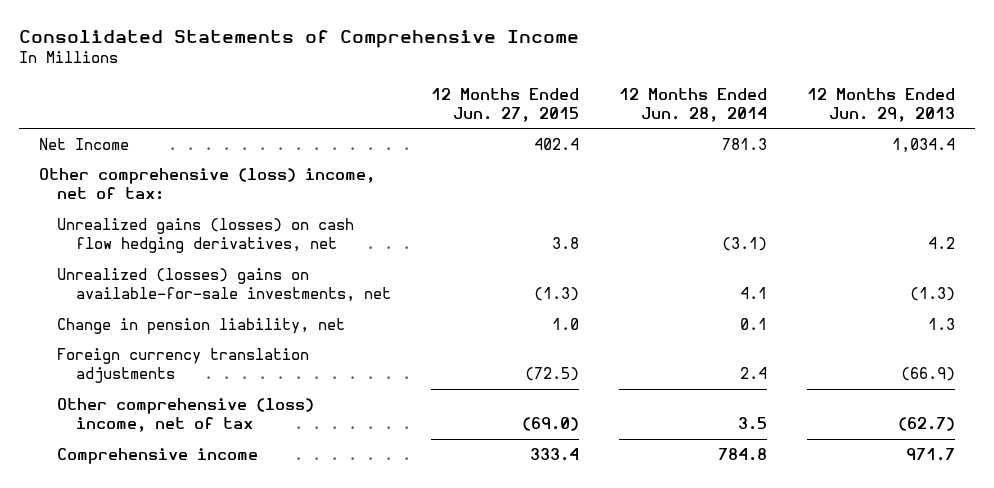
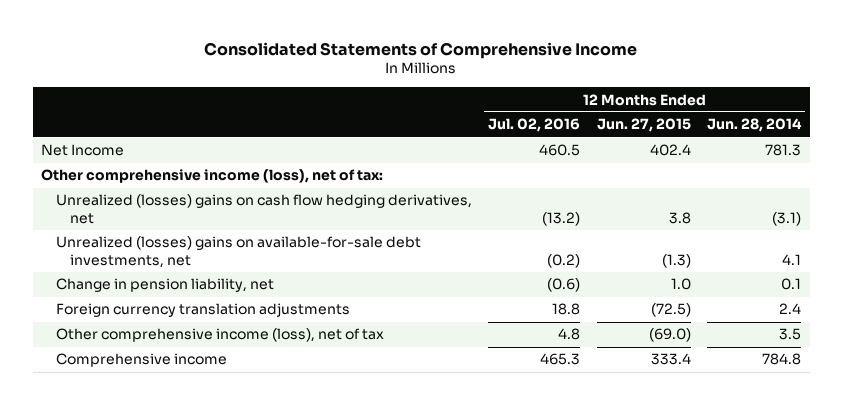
- | 12 Months Ended Jun. 27, 2015 | 12 Months Ended Jun. 28, 2014 | 12 Months Ended Jun. 29, 2013
+ | 12 Months Ended Jul. 02, 2016 | 12 Months Ended Jun. 27, 2015 | 12 Months Ended Jun. 28, 2014
- Other comprehensive (loss) income, net of tax:
- Unrealized gains (losses) on cash flow hedging derivatives, net | 3.8 | (3.1) | 4.2
- Unrealized (losses) gains on available-for-sale investments, net | (1.3) | 4.1 | (1.3)
+ Other comprehensive income (loss), net of tax:
+ Unrealized (losses) gains on cash flow hedging derivatives, net | (13.2) | 3.8 | (3.1)
+ Unrealized (losses) gains on available-for-sale debt investments, net | (0.2) | (1.3) | 4.1
- Other comprehensive (loss) income, net of tax | (69.0) | 3.5 | (62.7)
+ Other comprehensive income (loss), net of tax | 4.8 | (69.0) | 3.5

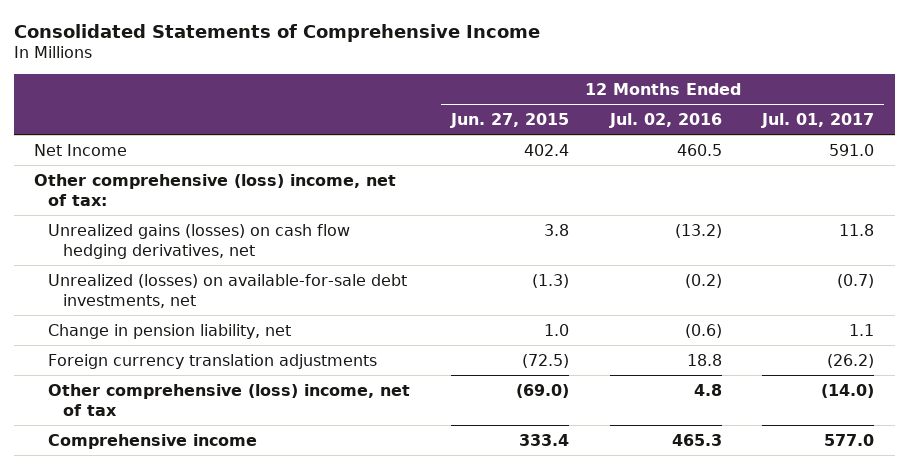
- | 12 Months Ended Jul. 02, 2016 | 12 Months Ended Jun. 27, 2015 | 12 Months Ended Jun. 28, 2014
+ | 12 Months Ended Jun. 27, 2015 | 12 Months Ended Jul. 02, 2016 | 12 Months Ended Jul. 01, 2017
- Other comprehensive income (loss), net of tax:
- Unrealized (losses) gains on cash flow hedging derivatives, net | (13.2) | 3.8 | (3.1)
- Unrealized (losses) gains on available-for-sale debt investments, net | (0.2) | (1.3) | 4.1
+ Other comprehensive (loss) income, net of tax:
+ Unrealized gains (losses) on cash flow hedging derivatives, net | 3.8 | (13.2) | 11.8
+ Unrealized (losses) on available-for-sale debt investments, net | (1.3) | (0.2) | (0.7)
- Other comprehensive income (loss), net of tax | 4.8 | (69.0) | 3.5
+ Other comprehensive (loss) income, net of tax | (69.0) | 4.8 | (14.0)

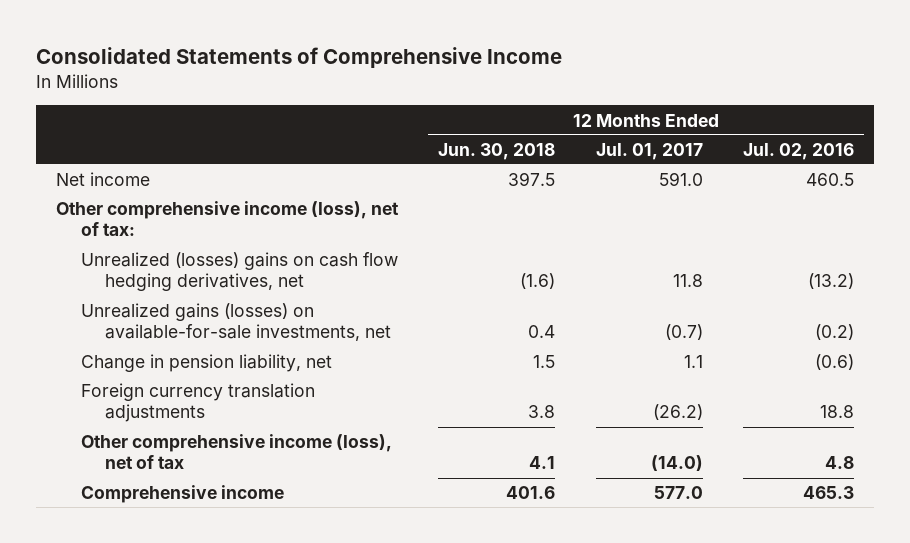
- | 12 Months Ended Jun. 27, 2015 | 12 Months Ended Jul. 02, 2016 | 12 Months Ended Jul. 01, 2017
+ | 12 Months Ended Jun. 30, 2018 | 12 Months Ended Jul. 01, 2017 | 12 Months Ended Jul. 02, 2016
- Net Income | 402.4 | 460.5 | 591.0
- Other comprehensive (loss) income, net of tax:
- Unrealized gains (losses) on cash flow hedging derivatives, net | 3.8 | (13.2) | 11.8
- Unrealized (losses) on available-for-sale debt investments, net | (1.3) | (0.2) | (0.7)
+ Net income | 397.5 | 591.0 | 460.5
+ Other comprehensive income (loss), net of tax:
+ Unrealized (losses) gains on cash flow hedging derivatives, net | (1.6) | 11.8 | (13.2)
+ Unrealized gains (losses) on available-for-sale investments, net | 0.4 | (0.7) | (0.2)
- Other comprehensive (loss) income, net of tax | (69.0) | 4.8 | (14.0)
+ Other comprehensive income (loss), net of tax | 4.1 | (14.0) | 4.8

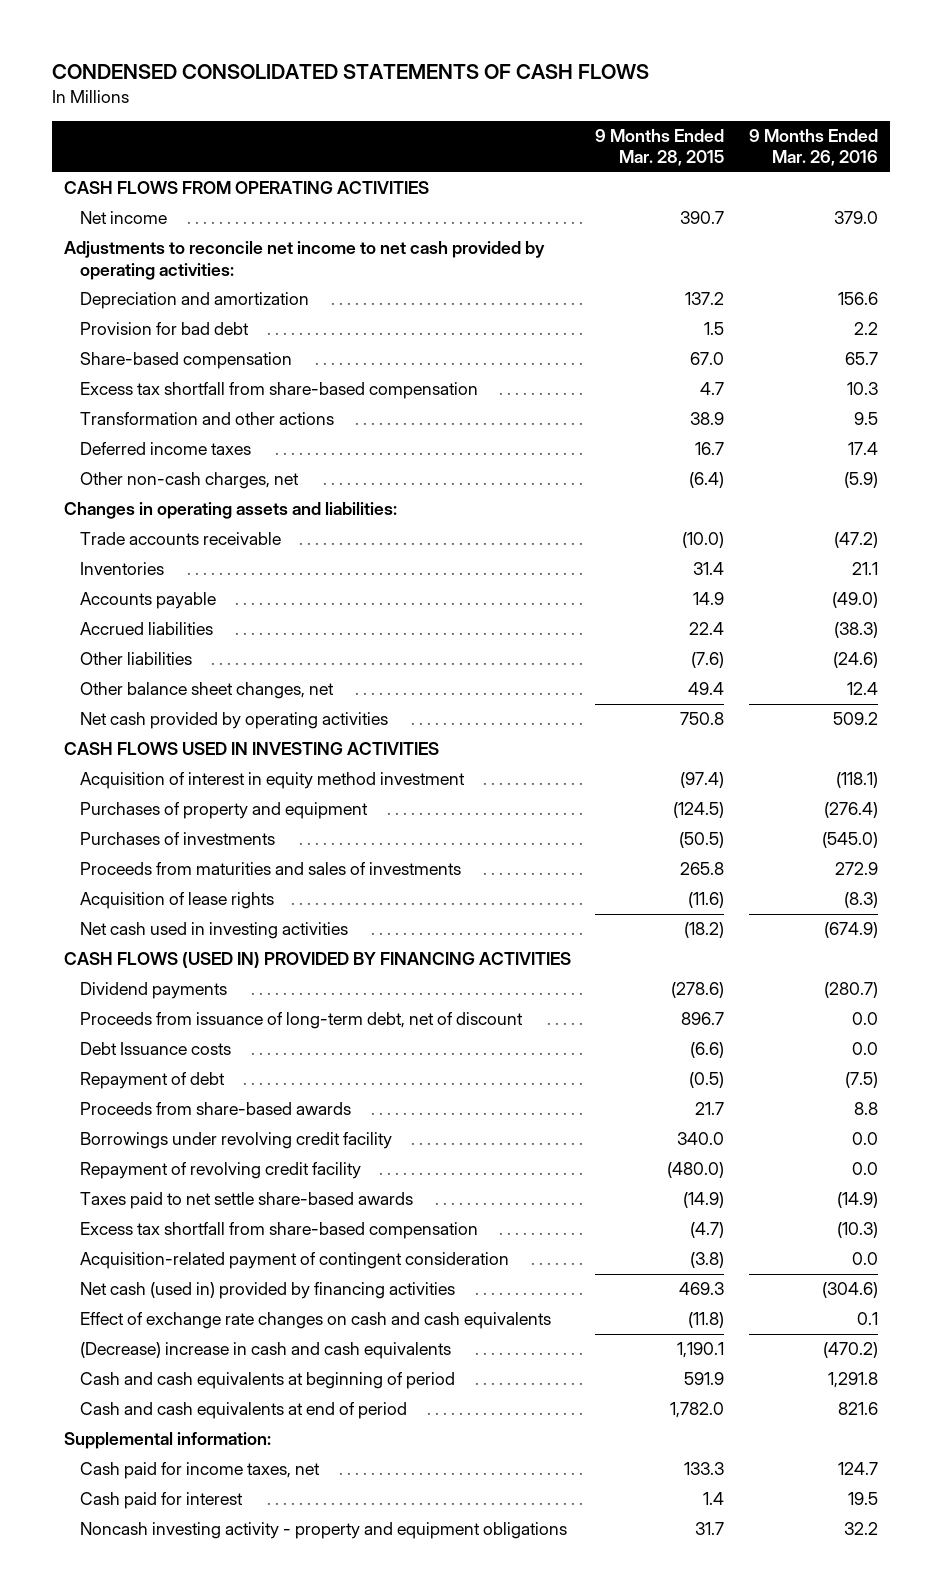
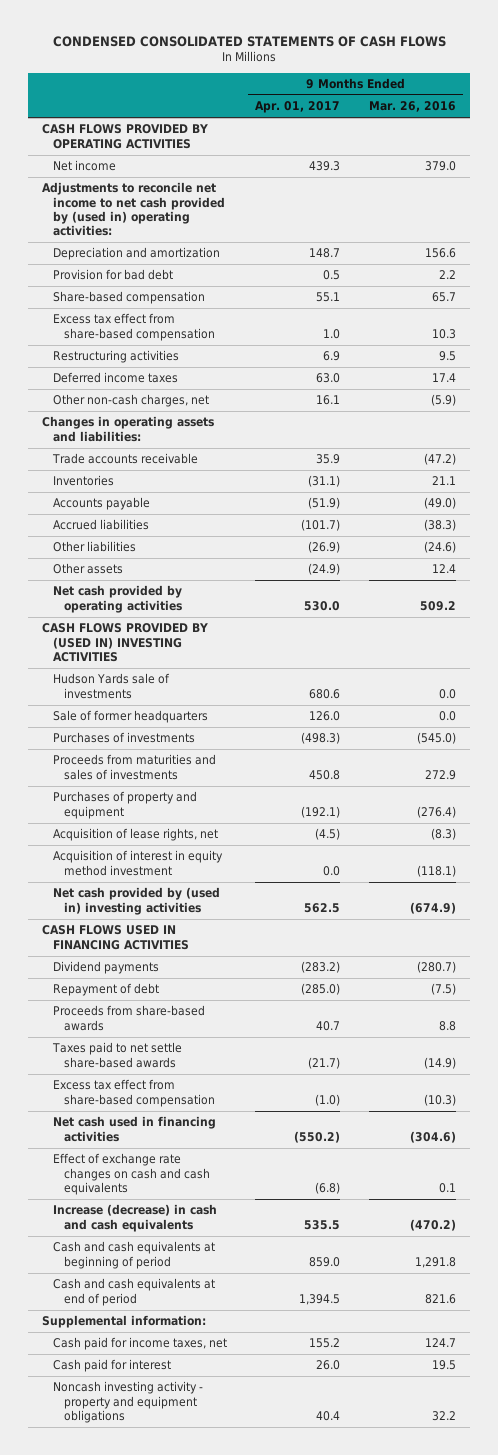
- | 9 Months Ended Mar. 28, 2015 | 9 Months Ended Mar. 26, 2016
+ | 9 Months Ended Apr. 01, 2017 | 9 Months Ended Mar. 26, 2016
- CASH FLOWS FROM OPERATING ACTIVITIES
+ CASH FLOWS PROVIDED BY OPERATING ACTIVITIES
- Adjustments to reconcile net income to net cash provided by operating activities:
+ Adjustments to reconcile net income to net cash provided by (used in) operating activities:
- Excess tax shortfall from share-based compensation | 4.7 | 10.3
- Transformation and other actions | 38.9 | 9.5
+ Excess tax effect from share-based compensation | 1.0 | 10.3
+ Restructuring activities | 6.9 | 9.5
- Other balance sheet changes, net | 49.4 | 12.4
+ Other assets | (24.9) | 12.4
- CASH FLOWS USED IN INVESTING ACTIVITIES
+ CASH FLOWS PROVIDED BY (USED IN) INVESTING ACTIVITIES
+ Hudson Yards sale of investments | 680.6 | 0.0
+ Sale of former headquarters | 126.0 | 0.0
- Acquisition of lease rights | (11.6) | (8.3)
- Net cash used in investing activities | (18.2) | (674.9)
- CASH FLOWS (USED IN) PROVIDED BY FINANCING ACTIVITIES
moved down: Purchases of property and equipment | (192.1) | (276.4)
+ Acquisition of lease rights, net | (4.5) | (8.3)
moved down: Acquisition of interest in equity method investment | 0.0 | (118.1)
+ Net cash provided by (used in) investing activities | 562.5 | (674.9)
+ CASH FLOWS USED IN FINANCING ACTIVITIES
- Proceeds from issuance of long-term debt, net of discount | 896.7 | 0.0
- Debt Issuance costs | (6.6) | 0.0
- Borrowings under revolving credit facility | 340.0 | 0.0
- Repayment of revolving credit facility | (480.0) | 0.0
- Excess tax shortfall from share-based compensation | (4.7) | (10.3)
- Acquisition-related payment of contingent consideration | (3.8) | 0.0
- Net cash (used in) provided by financing activities | 469.3 | (304.6)
+ Excess tax effect from share-based compensation | (1.0) | (10.3)
+ Net cash used in financing activities | (550.2) | (304.6)
- (Decrease) increase in cash and cash equivalents | 1,190.1 | (470.2)
+ Increase (decrease) in cash and cash equivalents | 535.5 | (470.2)

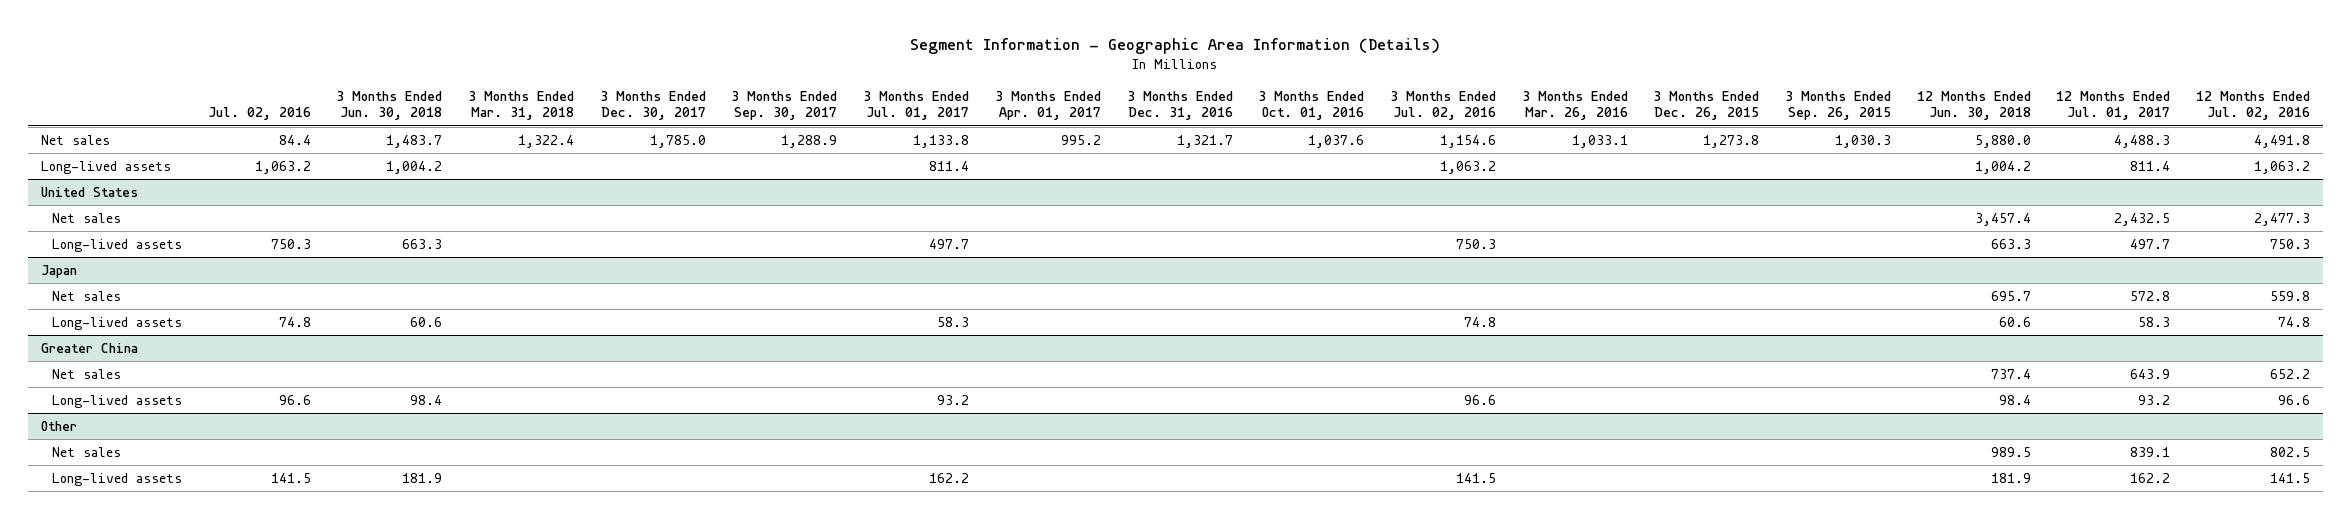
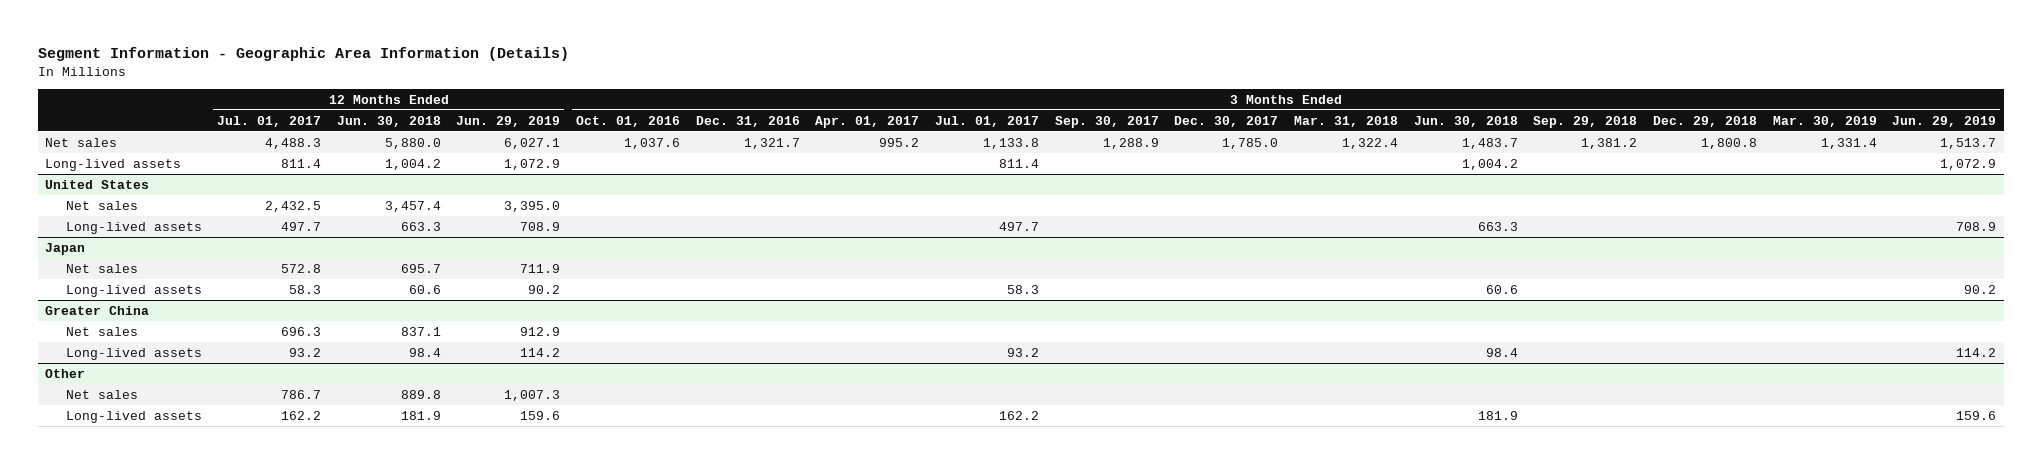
- | Jul. 02, 2016 | 3 Months Ended Jun. 30, 2018 | 3 Months Ended Mar. 31, 2018 | 3 Months Ended Dec. 30, 2017 | 3 Months Ended Sep. 30, 2017 | 3 Months Ended Jul. 01, 2017 | 3 Months Ended Apr. 01, 2017 | 3 Months Ended Dec. 31, 2016 | 3 Months Ended Oct. 01, 2016 | 3 Months Ended Jul. 02, 2016 | 3 Months Ended Mar. 26, 2016 | 3 Months Ended Dec. 26, 2015 | 3 Months Ended Sep. 26, 2015 | 12 Months Ended Jun. 30, 2018 | 12 Months Ended Jul. 01, 2017 | 12 Months Ended Jul. 02, 2016
+ | 12 Months Ended Jul. 01, 2017 | 12 Months Ended Jun. 30, 2018 | 12 Months Ended Jun. 29, 2019 | 3 Months Ended Oct. 01, 2016 | 3 Months Ended Dec. 31, 2016 | 3 Months Ended Apr. 01, 2017 | 3 Months Ended Jul. 01, 2017 | 3 Months Ended Sep. 30, 2017 | 3 Months Ended Dec. 30, 2017 | 3 Months Ended Mar. 31, 2018 | 3 Months Ended Jun. 30, 2018 | 3 Months Ended Sep. 29, 2018 | 3 Months Ended Dec. 29, 2018 | 3 Months Ended Mar. 30, 2019 | 3 Months Ended Jun. 29, 2019
@ Greater China
- Net sales | | | | | | | | | | | | | | 737.4 | 643.9 | 652.2
+ Net sales | 696.3 | 837.1 | 912.9 | | | | | | | | | | | |
@ Other
- Net sales | | | | | | | | | | | | | | 989.5 | 839.1 | 802.5
+ Net sales | 786.7 | 889.8 | 1,007.3 | | | | | | | | | | | |

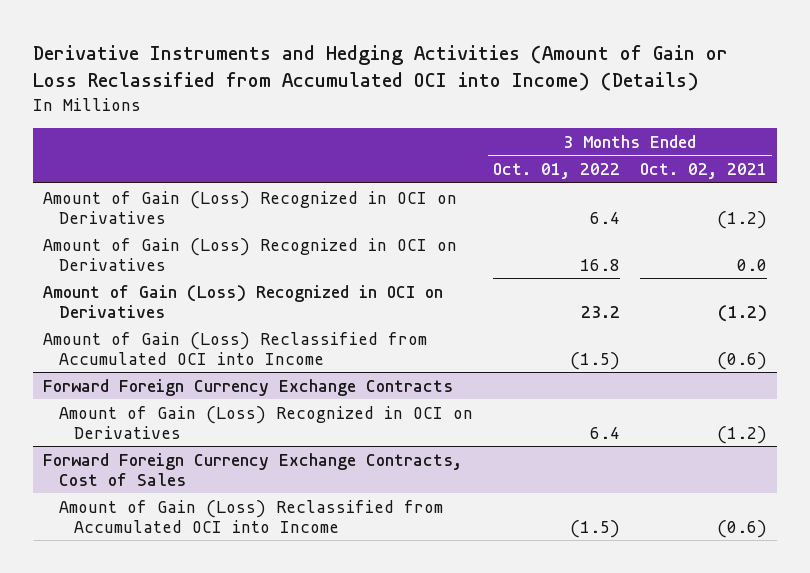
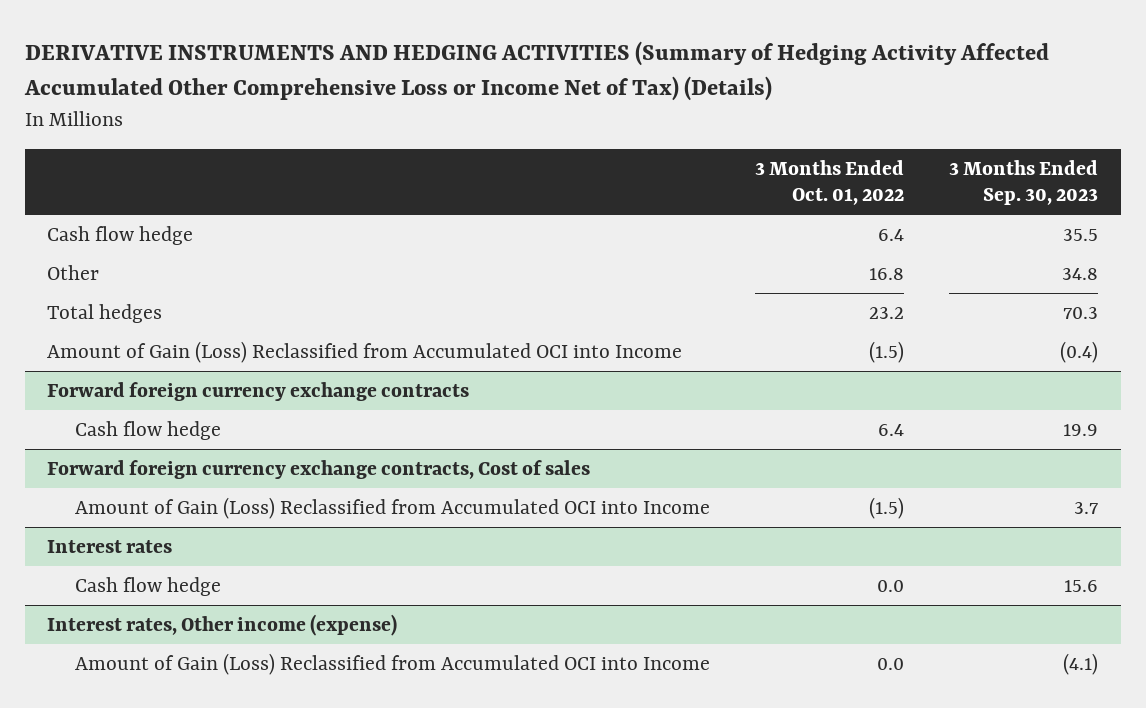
- Derivative Instruments and Hedging Activities (Amount of Gain or Loss Reclassified from Accumulated OCI into Income) (Details)
+ DERIVATIVE INSTRUMENTS AND HEDGING ACTIVITIES (Summary of Hedging Activity Affected Accumulated Other Comprehensive Loss or Income Net of Tax) (Details)
- | 3 Months Ended Oct. 01, 2022 | 3 Months Ended Oct. 02, 2021
+ | 3 Months Ended Oct. 01, 2022 | 3 Months Ended Sep. 30, 2023
- Amount of Gain (Loss) Recognized in OCI on Derivatives | 6.4 | (1.2)
- Amount of Gain (Loss) Recognized in OCI on Derivatives | 16.8 | 0.0
- Amount of Gain (Loss) Recognized in OCI on Derivatives | 23.2 | (1.2)
+ Cash flow hedge | 6.4 | 35.5
+ Other | 16.8 | 34.8
+ Total hedges | 23.2 | 70.3
- Forward Foreign Currency Exchange Contracts
- Amount of Gain (Loss) Recognized in OCI on Derivatives | 6.4 | (1.2)
- Forward Foreign Currency Exchange Contracts, Cost of Sales
+ Forward foreign currency exchange contracts
+ Cash flow hedge | 6.4 | 19.9
+ Forward foreign currency exchange contracts, Cost of sales
+ Interest rates
+ Cash flow hedge | 0.0 | 15.6
+ Interest rates, Other income (expense)
+ Amount of Gain (Loss) Reclassified from Accumulated OCI into Income | 0.0 | (4.1)

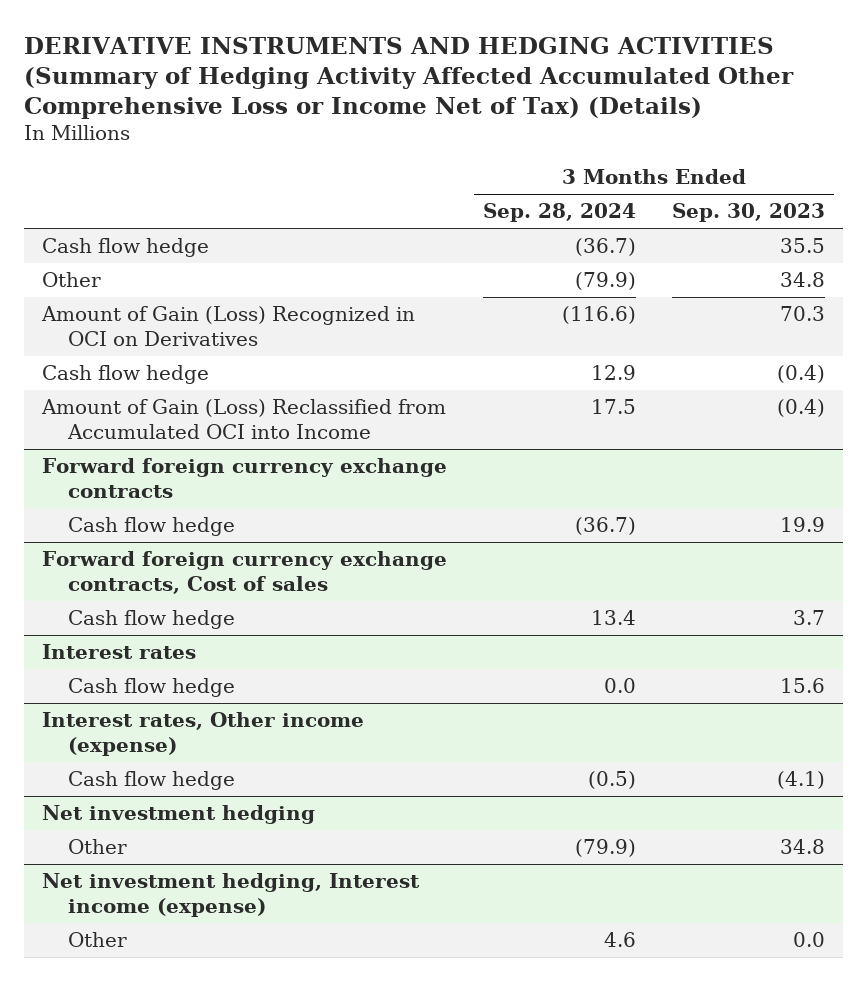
- | 3 Months Ended Oct. 01, 2022 | 3 Months Ended Sep. 30, 2023
+ | 3 Months Ended Sep. 28, 2024 | 3 Months Ended Sep. 30, 2023
- Total hedges | 23.2 | 70.3
+ Amount of Gain (Loss) Recognized in OCI on Derivatives | (116.6) | 70.3
+ Cash flow hedge | 12.9 | (0.4)
@ Forward foreign currency exchange contracts, Cost of sales
- Amount of Gain (Loss) Reclassified from Accumulated OCI into Income | (1.5) | 3.7
+ Cash flow hedge | 13.4 | 3.7
@ Interest rates, Other income (expense)
- Amount of Gain (Loss) Reclassified from Accumulated OCI into Income | 0.0 | (4.1)
+ Cash flow hedge | (0.5) | (4.1)
+ Net investment hedging
+ Other | (79.9) | 34.8
+ Net investment hedging, Interest income (expense)
+ Other | 4.6 | 0.0

